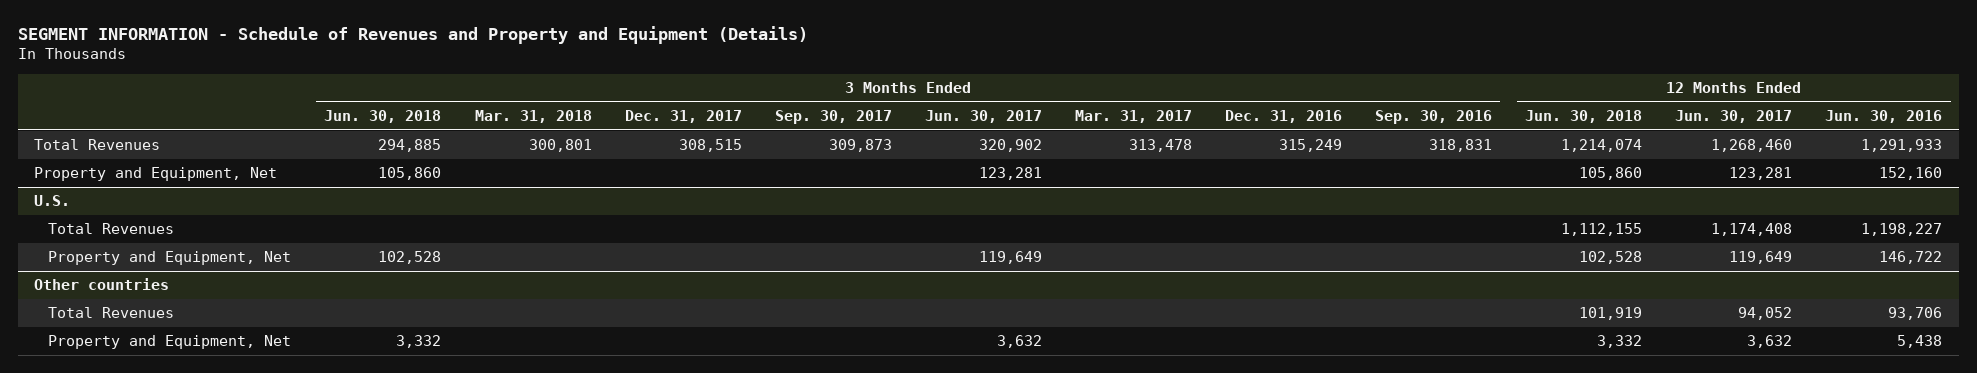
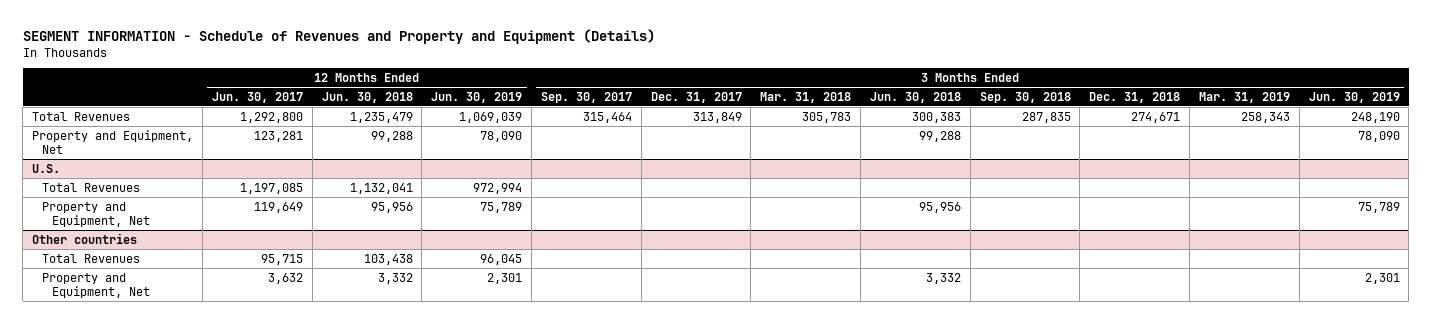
- | 3 Months Ended Jun. 30, 2018 | 3 Months Ended Mar. 31, 2018 | 3 Months Ended Dec. 31, 2017 | 3 Months Ended Sep. 30, 2017 | 3 Months Ended Jun. 30, 2017 | 3 Months Ended Mar. 31, 2017 | 3 Months Ended Dec. 31, 2016 | 3 Months Ended Sep. 30, 2016 | 12 Months Ended Jun. 30, 2018 | 12 Months Ended Jun. 30, 2017 | 12 Months Ended Jun. 30, 2016
+ | 12 Months Ended Jun. 30, 2017 | 12 Months Ended Jun. 30, 2018 | 12 Months Ended Jun. 30, 2019 | 3 Months Ended Sep. 30, 2017 | 3 Months Ended Dec. 31, 2017 | 3 Months Ended Mar. 31, 2018 | 3 Months Ended Jun. 30, 2018 | 3 Months Ended Sep. 30, 2018 | 3 Months Ended Dec. 31, 2018 | 3 Months Ended Mar. 31, 2019 | 3 Months Ended Jun. 30, 2019
- Total Revenues | 294,885 | 300,801 | 308,515 | 309,873 | 320,902 | 313,478 | 315,249 | 318,831 | 1,214,074 | 1,268,460 | 1,291,933
- Property and Equipment, Net | 105,860 | | | | 123,281 | | | | 105,860 | 123,281 | 152,160
+ Total Revenues | 1,292,800 | 1,235,479 | 1,069,039 | 315,464 | 313,849 | 305,783 | 300,383 | 287,835 | 274,671 | 258,343 | 248,190
+ Property and Equipment, Net | 123,281 | 99,288 | 78,090 | | | | 99,288 | | | | 78,090
@ U.S.
- Total Revenues | | | | | | | | | 1,112,155 | 1,174,408 | 1,198,227
- Property and Equipment, Net | 102,528 | | | | 119,649 | | | | 102,528 | 119,649 | 146,722
+ Total Revenues | 1,197,085 | 1,132,041 | 972,994 | | | | | | | |
+ Property and Equipment, Net | 119,649 | 95,956 | 75,789 | | | | 95,956 | | | | 75,789
@ Other countries
- Total Revenues | | | | | | | | | 101,919 | 94,052 | 93,706
+ Total Revenues | 95,715 | 103,438 | 96,045 | | | | | | | |

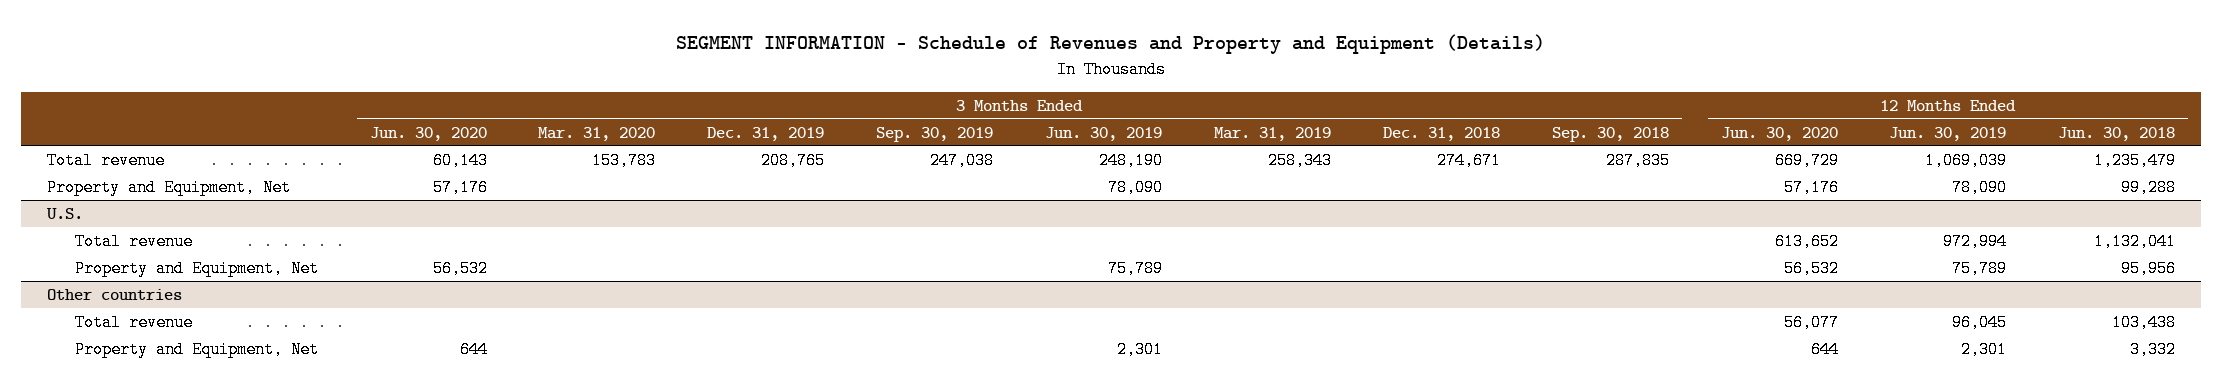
- | 12 Months Ended Jun. 30, 2017 | 12 Months Ended Jun. 30, 2018 | 12 Months Ended Jun. 30, 2019 | 3 Months Ended Sep. 30, 2017 | 3 Months Ended Dec. 31, 2017 | 3 Months Ended Mar. 31, 2018 | 3 Months Ended Jun. 30, 2018 | 3 Months Ended Sep. 30, 2018 | 3 Months Ended Dec. 31, 2018 | 3 Months Ended Mar. 31, 2019 | 3 Months Ended Jun. 30, 2019
+ | 3 Months Ended Jun. 30, 2020 | 3 Months Ended Mar. 31, 2020 | 3 Months Ended Dec. 31, 2019 | 3 Months Ended Sep. 30, 2019 | 3 Months Ended Jun. 30, 2019 | 3 Months Ended Mar. 31, 2019 | 3 Months Ended Dec. 31, 2018 | 3 Months Ended Sep. 30, 2018 | 12 Months Ended Jun. 30, 2020 | 12 Months Ended Jun. 30, 2019 | 12 Months Ended Jun. 30, 2018
- Total Revenues | 1,292,800 | 1,235,479 | 1,069,039 | 315,464 | 313,849 | 305,783 | 300,383 | 287,835 | 274,671 | 258,343 | 248,190
+ Total revenue | 60,143 | 153,783 | 208,765 | 247,038 | 248,190 | 258,343 | 274,671 | 287,835 | 669,729 | 1,069,039 | 1,235,479
@ U.S.
- Total Revenues | 1,197,085 | 1,132,041 | 972,994 | | | | | | | |
+ Total revenue | | | | | | | | | 613,652 | 972,994 | 1,132,041
@ Other countries
- Total Revenues | 95,715 | 103,438 | 96,045 | | | | | | | |
+ Total revenue | | | | | | | | | 56,077 | 96,045 | 103,438

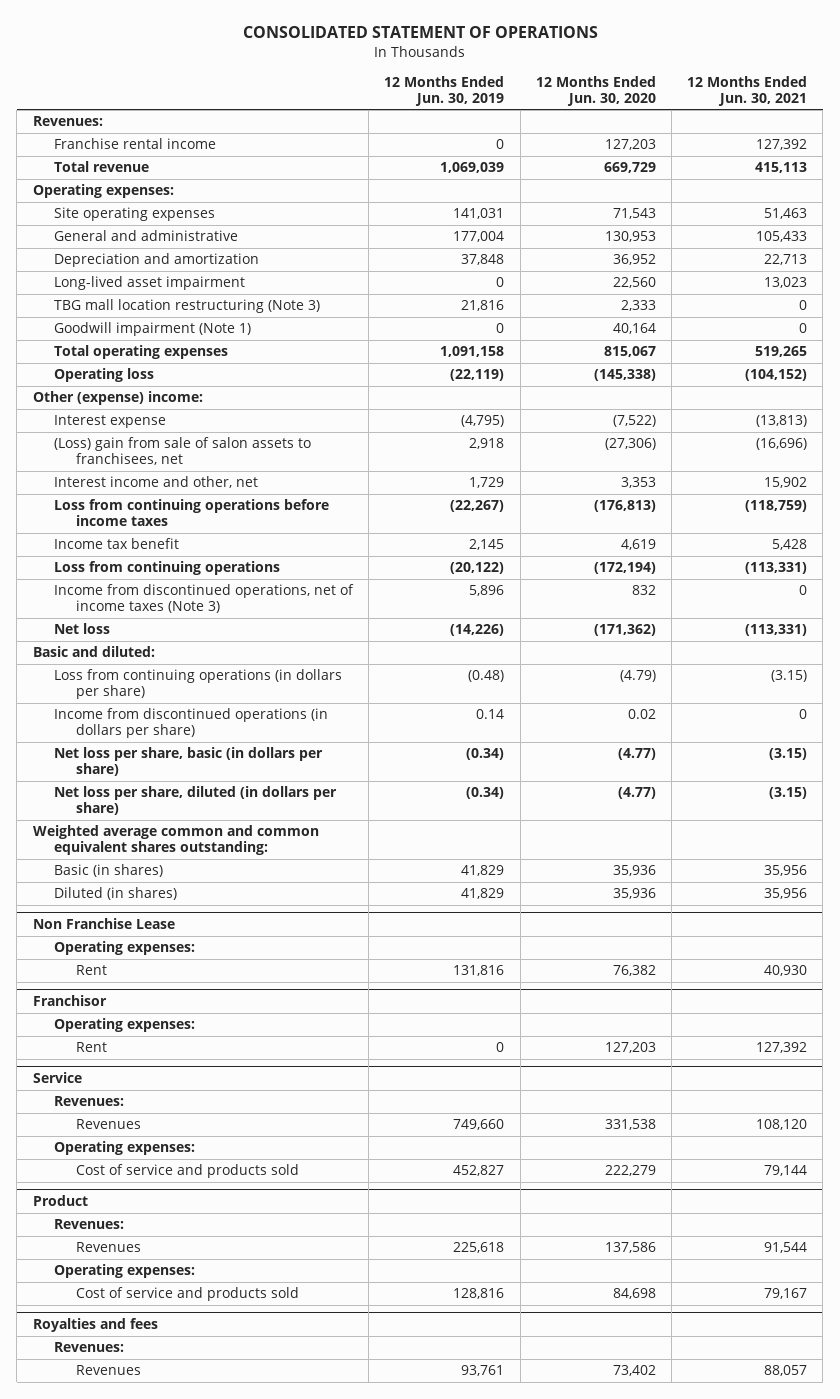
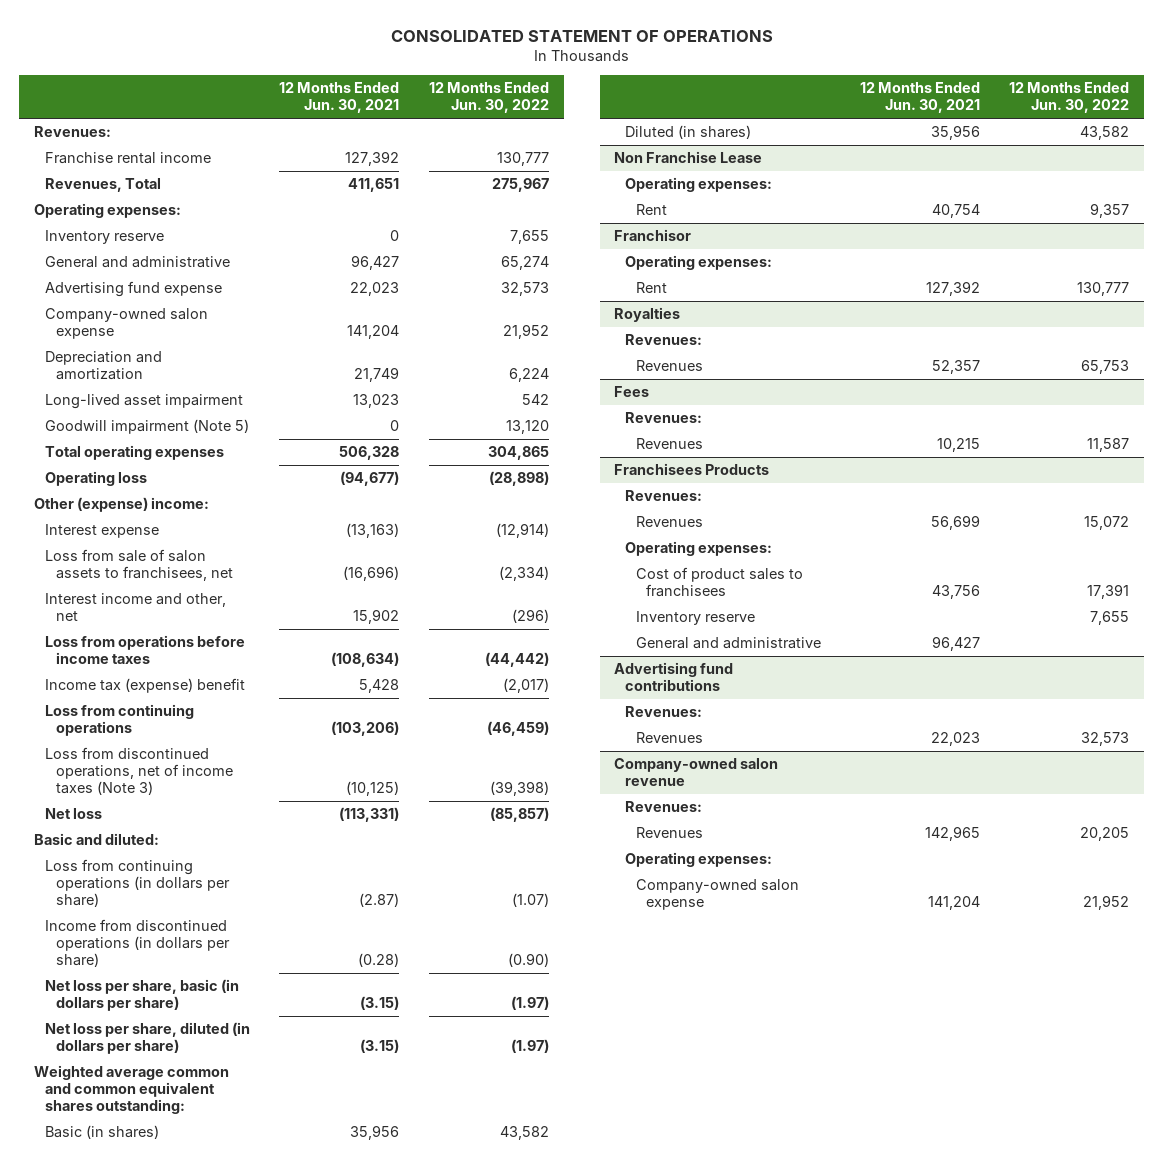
- | 12 Months Ended Jun. 30, 2019 | 12 Months Ended Jun. 30, 2020 | 12 Months Ended Jun. 30, 2021
+ | 12 Months Ended Jun. 30, 2021 | 12 Months Ended Jun. 30, 2022
- Total revenue | 1,069,039 | 669,729 | 415,113
+ Revenues, Total | 411,651 | 275,967
- Site operating expenses | 141,031 | 71,543 | 51,463
- General and administrative | 177,004 | 130,953 | 105,433
- Depreciation and amortization | 37,848 | 36,952 | 22,713
+ Inventory reserve | 0 | 7,655
+ General and administrative | 96,427 | 65,274
+ Advertising fund expense | 22,023 | 32,573
+ Company-owned salon expense | 141,204 | 21,952
+ Depreciation and amortization | 21,749 | 6,224
- TBG mall location restructuring (Note 3) | 21,816 | 2,333 | 0
- Goodwill impairment (Note 1) | 0 | 40,164 | 0
- Total operating expenses | 1,091,158 | 815,067 | 519,265
- Operating loss | (22,119) | (145,338) | (104,152)
+ Goodwill impairment (Note 5) | 0 | 13,120
+ Total operating expenses | 506,328 | 304,865
+ Operating loss | (94,677) | (28,898)
- Interest expense | (4,795) | (7,522) | (13,813)
- (Loss) gain from sale of salon assets to franchisees, net | 2,918 | (27,306) | (16,696)
+ Interest expense | (13,163) | (12,914)
+ Loss from sale of salon assets to franchisees, net | (16,696) | (2,334)
- Loss from continuing operations before income taxes | (22,267) | (176,813) | (118,759)
- Income tax benefit | 2,145 | 4,619 | 5,428
- Loss from continuing operations | (20,122) | (172,194) | (113,331)
- Income from discontinued operations, net of income taxes (Note 3) | 5,896 | 832 | 0
+ Loss from operations before income taxes | (108,634) | (44,442)
+ Income tax (expense) benefit | 5,428 | (2,017)
+ Loss from continuing operations | (103,206) | (46,459)
+ Loss from discontinued operations, net of income taxes (Note 3) | (10,125) | (39,398)
- Loss from continuing operations (in dollars per share) | (0.48) | (4.79) | (3.15)
- Income from discontinued operations (in dollars per share) | 0.14 | 0.02 | 0
+ Loss from continuing operations (in dollars per share) | (2.87) | (1.07)
+ Income from discontinued operations (in dollars per share) | (0.28) | (0.90)
@ Non Franchise Lease
- Rent | 131,816 | 76,382 | 40,930
+ Rent | 40,754 | 9,357
- Service
+ Royalties
- Revenues | 749,660 | 331,538 | 108,120
- Operating expenses:
- Cost of service and products sold | 452,827 | 222,279 | 79,144
- Product
+ Revenues | 52,357 | 65,753
+ Fees
- Revenues | 225,618 | 137,586 | 91,544
+ Revenues | 10,215 | 11,587
+ Franchisees Products
+ Revenues:
+ Revenues | 56,699 | 15,072
- Cost of service and products sold | 128,816 | 84,698 | 79,167
- Royalties and fees
+ Cost of product sales to franchisees | 43,756 | 17,391
+ Inventory reserve | | 7,655
+ General and administrative | 96,427 |
+ Advertising fund contributions
- Revenues | 93,761 | 73,402 | 88,057
+ Revenues | 22,023 | 32,573
+ Company-owned salon revenue
+ Revenues:
+ Revenues | 142,965 | 20,205
+ Operating expenses:
+ Company-owned salon expense | 141,204 | 21,952

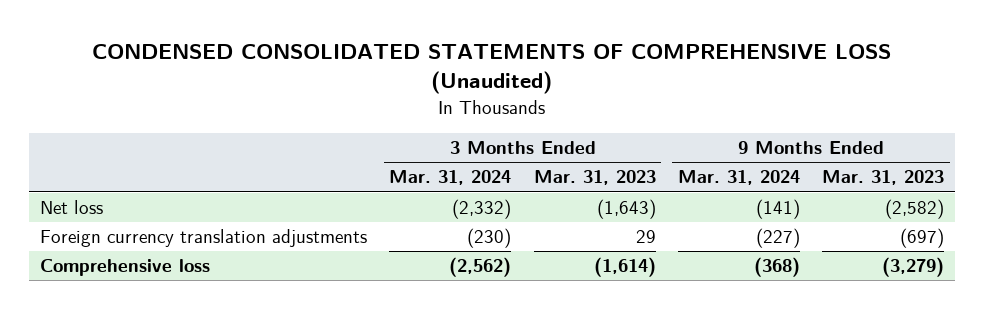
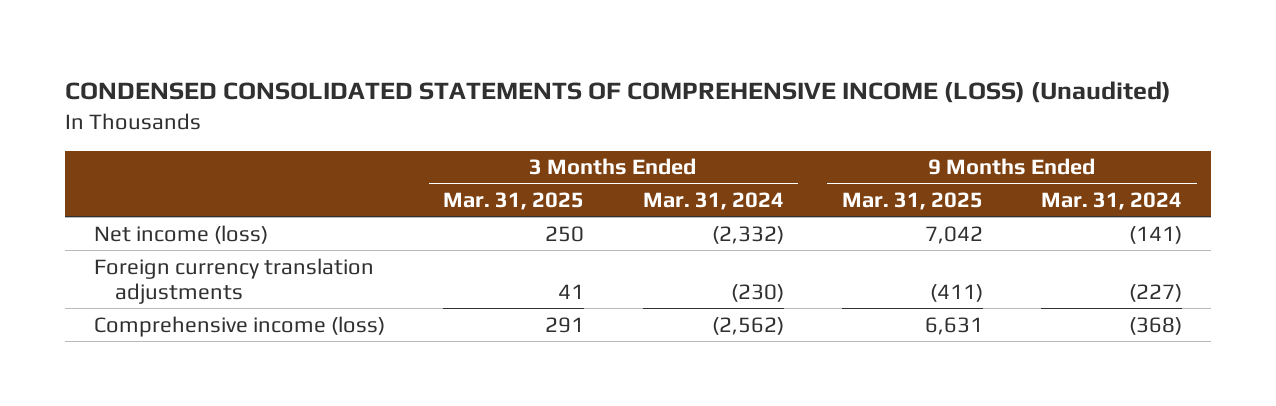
- CONDENSED CONSOLIDATED STATEMENTS OF COMPREHENSIVE LOSS (Unaudited)
+ CONDENSED CONSOLIDATED STATEMENTS OF COMPREHENSIVE INCOME (LOSS) (Unaudited)
- | 3 Months Ended Mar. 31, 2024 | 3 Months Ended Mar. 31, 2023 | 9 Months Ended Mar. 31, 2024 | 9 Months Ended Mar. 31, 2023
+ | 3 Months Ended Mar. 31, 2025 | 3 Months Ended Mar. 31, 2024 | 9 Months Ended Mar. 31, 2025 | 9 Months Ended Mar. 31, 2024
- Net loss | (2,332) | (1,643) | (141) | (2,582)
+ Net income (loss) | 250 | (2,332) | 7,042 | (141)
- Comprehensive loss | (2,562) | (1,614) | (368) | (3,279)
+ Comprehensive income (loss) | 291 | (2,562) | 6,631 | (368)

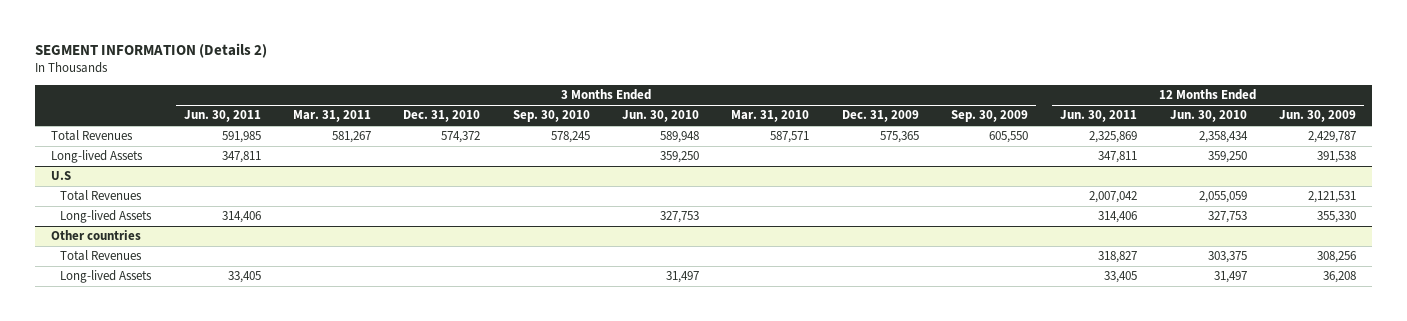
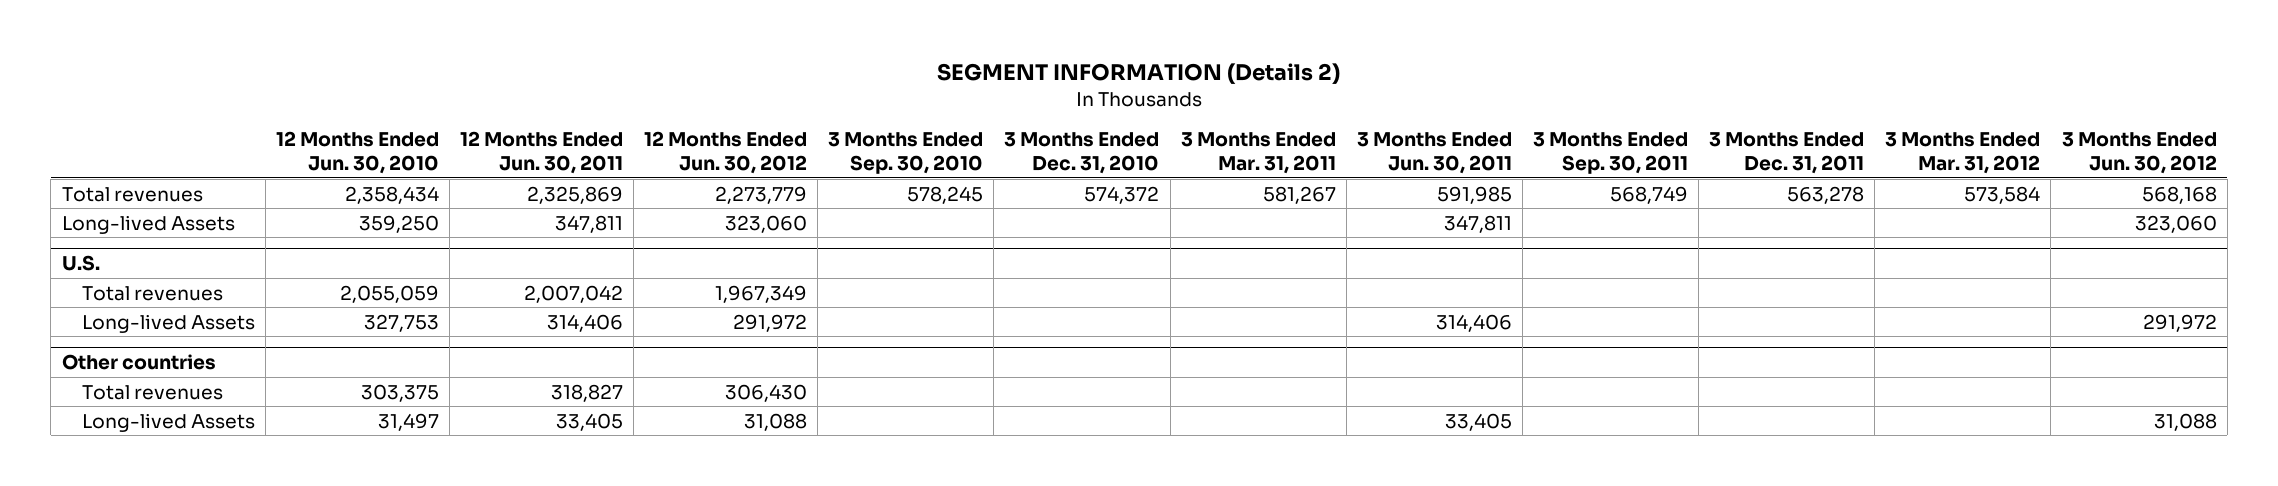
- | 3 Months Ended Jun. 30, 2011 | 3 Months Ended Mar. 31, 2011 | 3 Months Ended Dec. 31, 2010 | 3 Months Ended Sep. 30, 2010 | 3 Months Ended Jun. 30, 2010 | 3 Months Ended Mar. 31, 2010 | 3 Months Ended Dec. 31, 2009 | 3 Months Ended Sep. 30, 2009 | 12 Months Ended Jun. 30, 2011 | 12 Months Ended Jun. 30, 2010 | 12 Months Ended Jun. 30, 2009
+ | 12 Months Ended Jun. 30, 2010 | 12 Months Ended Jun. 30, 2011 | 12 Months Ended Jun. 30, 2012 | 3 Months Ended Sep. 30, 2010 | 3 Months Ended Dec. 31, 2010 | 3 Months Ended Mar. 31, 2011 | 3 Months Ended Jun. 30, 2011 | 3 Months Ended Sep. 30, 2011 | 3 Months Ended Dec. 31, 2011 | 3 Months Ended Mar. 31, 2012 | 3 Months Ended Jun. 30, 2012
- Total Revenues | 591,985 | 581,267 | 574,372 | 578,245 | 589,948 | 587,571 | 575,365 | 605,550 | 2,325,869 | 2,358,434 | 2,429,787
+ Total revenues | 2,358,434 | 2,325,869 | 2,273,779 | 578,245 | 574,372 | 581,267 | 591,985 | 568,749 | 563,278 | 573,584 | 568,168
- U.S
- Total Revenues | | | | | | | | | 2,007,042 | 2,055,059 | 2,121,531
+ U.S.
+ Total revenues | 2,055,059 | 2,007,042 | 1,967,349 | | | | | | | |
@ Other countries
- Total Revenues | | | | | | | | | 318,827 | 303,375 | 308,256
+ Total revenues | 303,375 | 318,827 | 306,430 | | | | | | | |

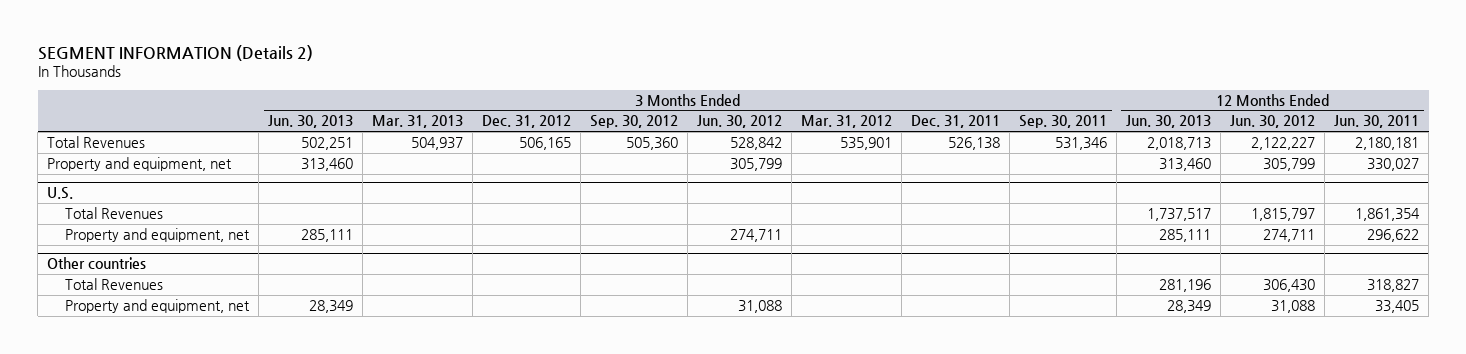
- | 12 Months Ended Jun. 30, 2010 | 12 Months Ended Jun. 30, 2011 | 12 Months Ended Jun. 30, 2012 | 3 Months Ended Sep. 30, 2010 | 3 Months Ended Dec. 31, 2010 | 3 Months Ended Mar. 31, 2011 | 3 Months Ended Jun. 30, 2011 | 3 Months Ended Sep. 30, 2011 | 3 Months Ended Dec. 31, 2011 | 3 Months Ended Mar. 31, 2012 | 3 Months Ended Jun. 30, 2012
+ | 3 Months Ended Jun. 30, 2013 | 3 Months Ended Mar. 31, 2013 | 3 Months Ended Dec. 31, 2012 | 3 Months Ended Sep. 30, 2012 | 3 Months Ended Jun. 30, 2012 | 3 Months Ended Mar. 31, 2012 | 3 Months Ended Dec. 31, 2011 | 3 Months Ended Sep. 30, 2011 | 12 Months Ended Jun. 30, 2013 | 12 Months Ended Jun. 30, 2012 | 12 Months Ended Jun. 30, 2011
- Total revenues | 2,358,434 | 2,325,869 | 2,273,779 | 578,245 | 574,372 | 581,267 | 591,985 | 568,749 | 563,278 | 573,584 | 568,168
- Long-lived Assets | 359,250 | 347,811 | 323,060 | | | | 347,811 | | | | 323,060
+ Total Revenues | 502,251 | 504,937 | 506,165 | 505,360 | 528,842 | 535,901 | 526,138 | 531,346 | 2,018,713 | 2,122,227 | 2,180,181
+ Property and equipment, net | 313,460 | | | | 305,799 | | | | 313,460 | 305,799 | 330,027
@ U.S.
- Total revenues | 2,055,059 | 2,007,042 | 1,967,349 | | | | | | | |
- Long-lived Assets | 327,753 | 314,406 | 291,972 | | | | 314,406 | | | | 291,972
+ Total Revenues | | | | | | | | | 1,737,517 | 1,815,797 | 1,861,354
+ Property and equipment, net | 285,111 | | | | 274,711 | | | | 285,111 | 274,711 | 296,622
@ Other countries
- Total revenues | 303,375 | 318,827 | 306,430 | | | | | | | |
- Long-lived Assets | 31,497 | 33,405 | 31,088 | | | | 33,405 | | | | 31,088
+ Total Revenues | | | | | | | | | 281,196 | 306,430 | 318,827
+ Property and equipment, net | 28,349 | | | | 31,088 | | | | 28,349 | 31,088 | 33,405

